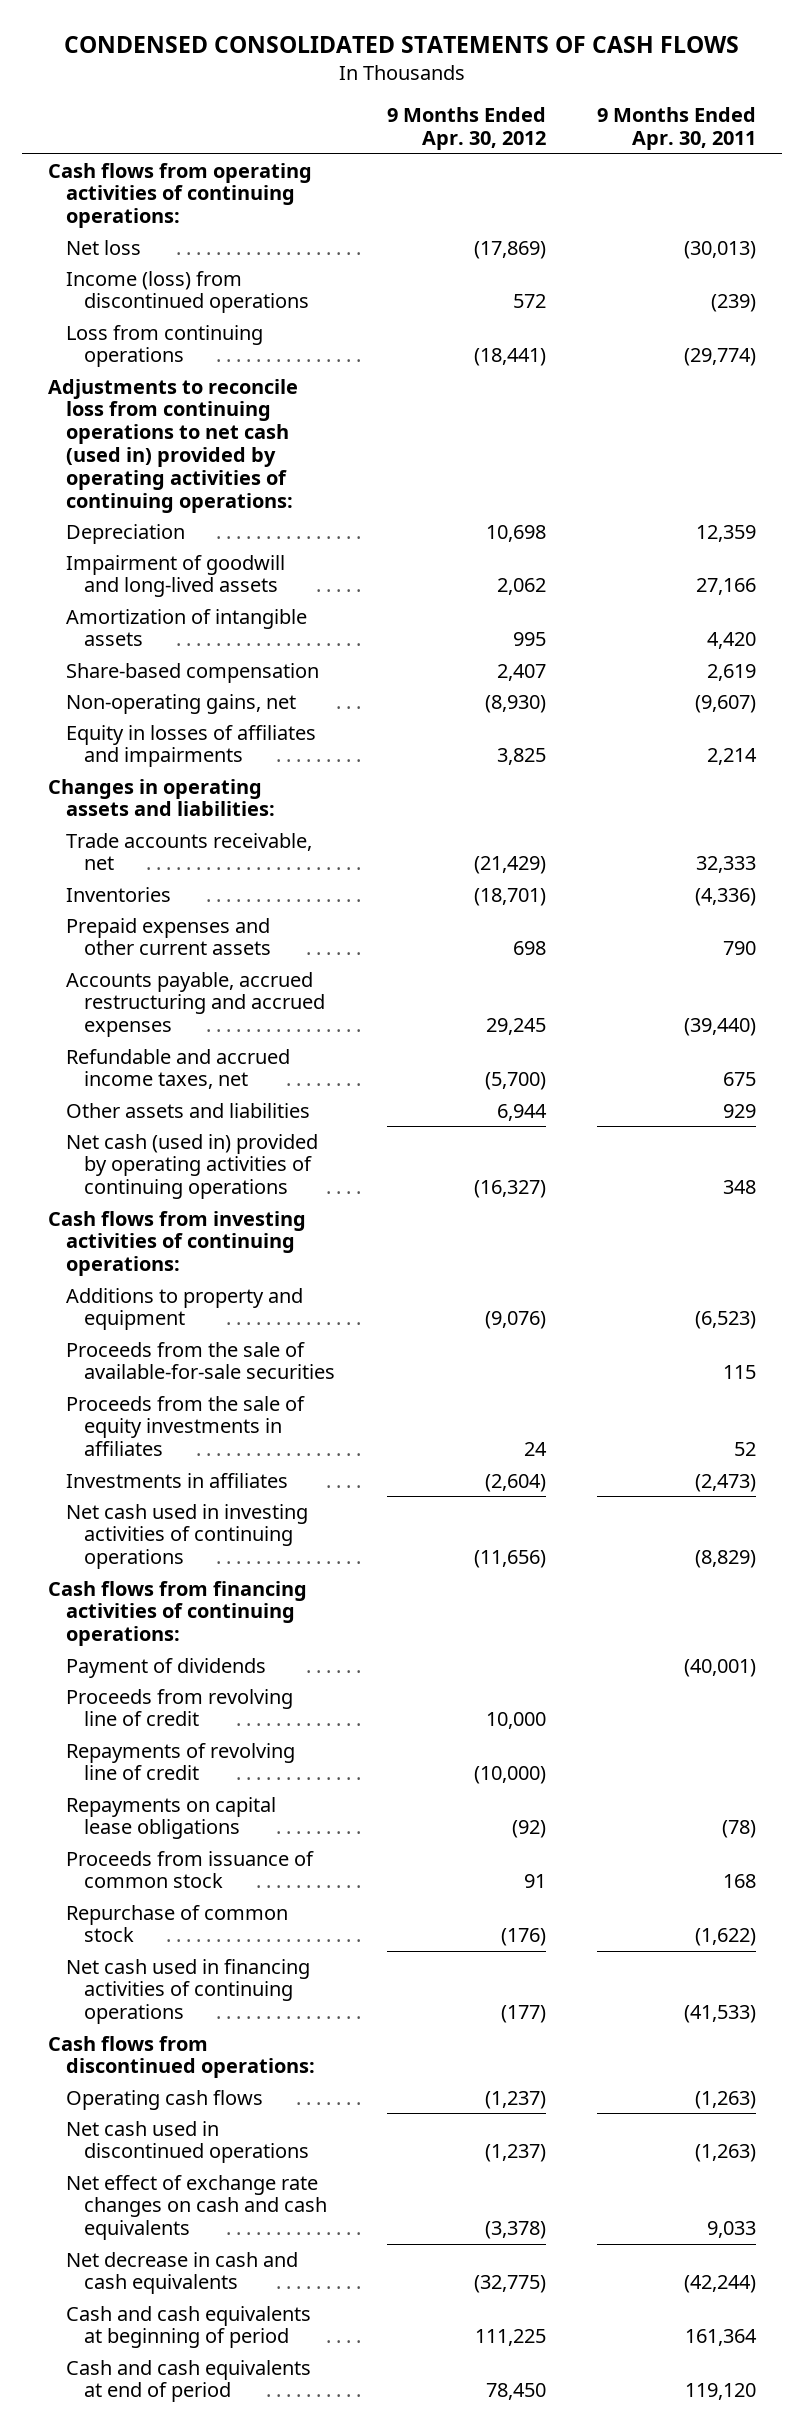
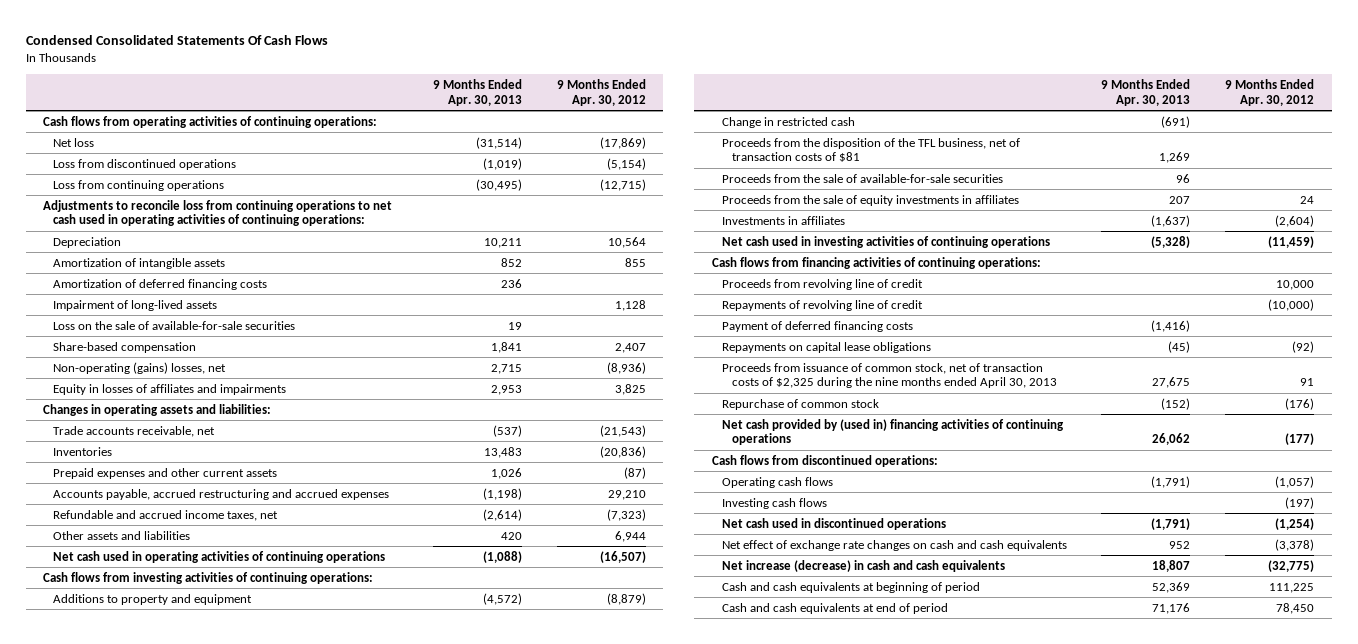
- CONDENSED CONSOLIDATED STATEMENTS OF CASH FLOWS
+ Condensed Consolidated Statements Of Cash Flows
- | 9 Months Ended Apr. 30, 2012 | 9 Months Ended Apr. 30, 2011
+ | 9 Months Ended Apr. 30, 2013 | 9 Months Ended Apr. 30, 2012
- Income (loss) from discontinued operations | 572 | (239)
- Loss from continuing operations | (18,441) | (29,774)
- Adjustments to reconcile loss from continuing operations to net cash (used in) provided by operating activities of continuing operations:
- Depreciation | 10,698 | 12,359
- Impairment of goodwill and long-lived assets | 2,062 | 27,166
- Amortization of intangible assets | 995 | 4,420
+ Loss from discontinued operations | (1,019) | (5,154)
+ Loss from continuing operations | (30,495) | (12,715)
+ Adjustments to reconcile loss from continuing operations to net cash used in operating activities of continuing operations:
+ Depreciation | 10,211 | 10,564
+ Amortization of intangible assets | 852 | 855
+ Amortization of deferred financing costs | 236 |
+ Impairment of long-lived assets | | 1,128
+ Loss on the sale of available-for-sale securities | 19 |
- Non-operating gains, net | (8,930) | (9,607)
+ Non-operating (gains) losses, net | 2,715 | (8,936)
- Trade accounts receivable, net | (21,429) | 32,333
- Inventories | (18,701) | (4,336)
- Prepaid expenses and other current assets | 698 | 790
- Accounts payable, accrued restructuring and accrued expenses | 29,245 | (39,440)
- Refundable and accrued income taxes, net | (5,700) | 675
+ Trade accounts receivable, net | (537) | (21,543)
+ Inventories | 13,483 | (20,836)
+ Prepaid expenses and other current assets | 1,026 | (87)
+ Accounts payable, accrued restructuring and accrued expenses | (1,198) | 29,210
+ Refundable and accrued income taxes, net | (2,614) | (7,323)
- Net cash (used in) provided by operating activities of continuing operations | (16,327) | 348
+ Net cash used in operating activities of continuing operations | (1,088) | (16,507)
- Additions to property and equipment | (9,076) | (6,523)
+ Additions to property and equipment | (4,572) | (8,879)
+ Change in restricted cash | (691) |
+ Proceeds from the disposition of the TFL business, net of transaction costs of $81 | 1,269 |
- Net cash used in investing activities of continuing operations | (11,656) | (8,829)
+ Net cash used in investing activities of continuing operations | (5,328) | (11,459)
- Payment of dividends | | (40,001)
+ Payment of deferred financing costs | (1,416) |
- Proceeds from issuance of common stock | 91 | 168
+ Proceeds from issuance of common stock, net of transaction costs of $2,325 during the nine months ended April 30, 2013 | 27,675 | 91
- Net cash used in financing activities of continuing operations | (177) | (41,533)
+ Net cash provided by (used in) financing activities of continuing operations | 26,062 | (177)
- Operating cash flows | (1,237) | (1,263)
- Net cash used in discontinued operations | (1,237) | (1,263)
+ Operating cash flows | (1,791) | (1,057)
+ Investing cash flows | | (197)
+ Net cash used in discontinued operations | (1,791) | (1,254)
- Net decrease in cash and cash equivalents | (32,775) | (42,244)
+ Net increase (decrease) in cash and cash equivalents | 18,807 | (32,775)

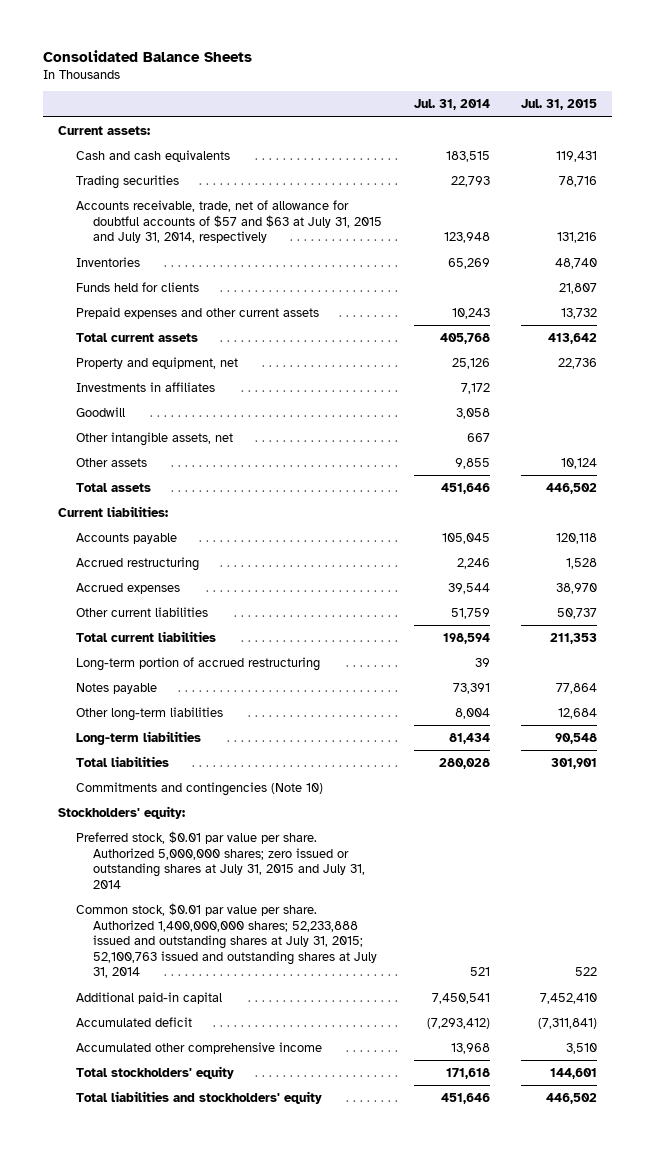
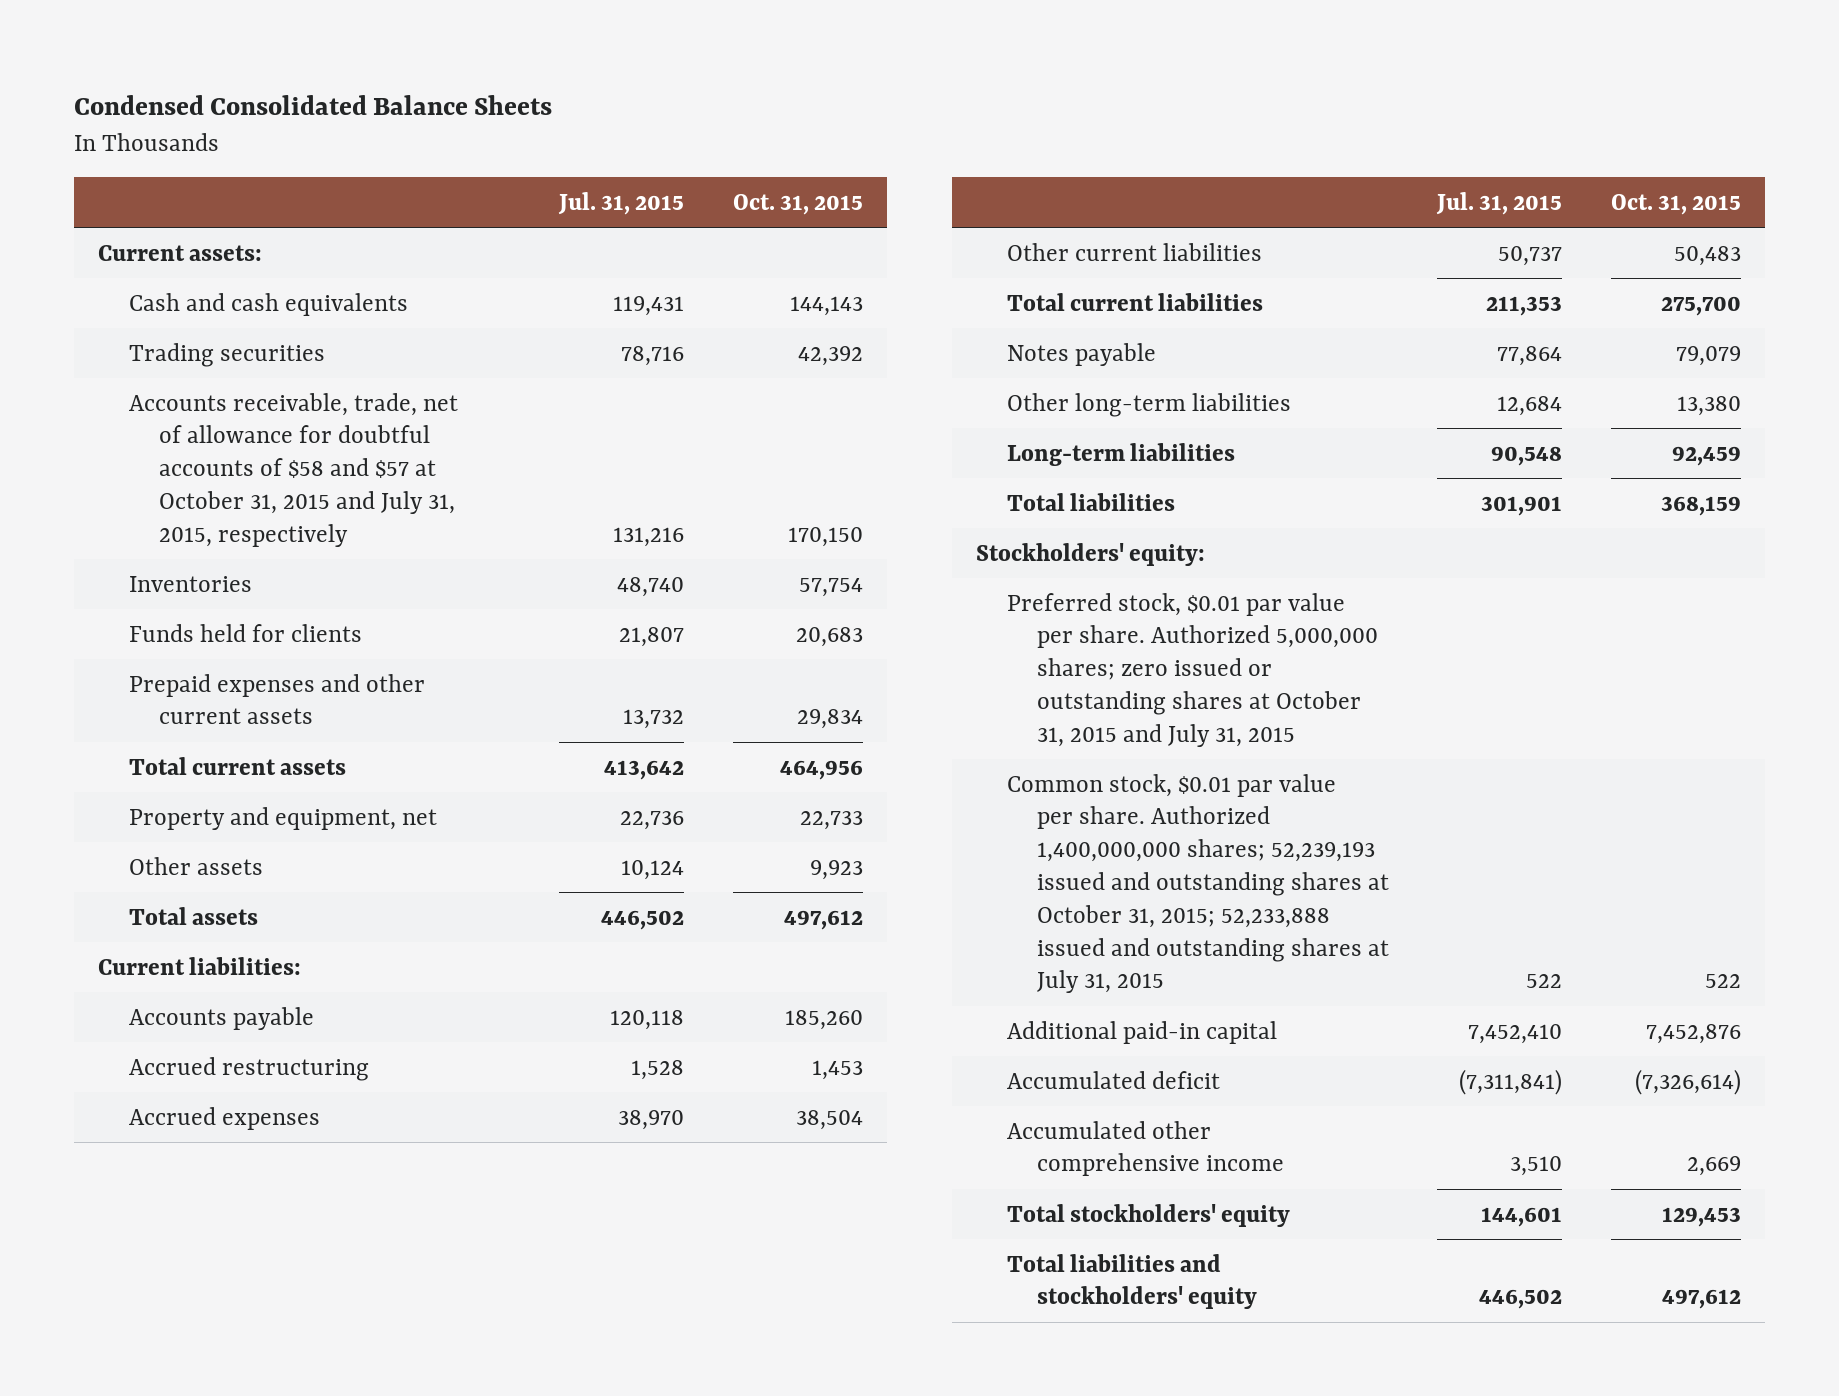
- Consolidated Balance Sheets
+ Condensed Consolidated Balance Sheets
- | Jul. 31, 2014 | Jul. 31, 2015
+ | Jul. 31, 2015 | Oct. 31, 2015
- Accounts receivable, trade, net of allowance for doubtful accounts of $57 and $63 at July 31, 2015 and July 31, 2014, respectively | 123,948 | 131,216
+ Accounts receivable, trade, net of allowance for doubtful accounts of $58 and $57 at October 31, 2015 and July 31, 2015, respectively | 131,216 | 170,150
- Investments in affiliates | 7,172 |
- Goodwill | 3,058 |
- Other intangible assets, net | 667 |
- Long-term portion of accrued restructuring | 39 |
- Commitments and contingencies (Note 10)
- Preferred stock, $0.01 par value per share. Authorized 5,000,000 shares; zero issued or outstanding shares at July 31, 2015 and July 31, 2014
- Common stock, $0.01 par value per share. Authorized 1,400,000,000 shares; 52,233,888 issued and outstanding shares at July 31, 2015; 52,100,763 issued and outstanding shares at July 31, 2014 | 521 | 522
+ Preferred stock, $0.01 par value per share. Authorized 5,000,000 shares; zero issued or outstanding shares at October 31, 2015 and July 31, 2015
+ Common stock, $0.01 par value per share. Authorized 1,400,000,000 shares; 52,239,193 issued and outstanding shares at October 31, 2015; 52,233,888 issued and outstanding shares at July 31, 2015 | 522 | 522

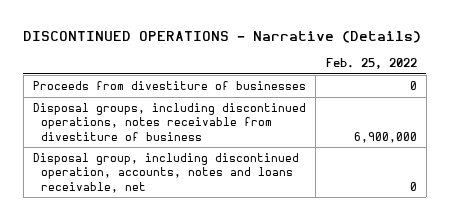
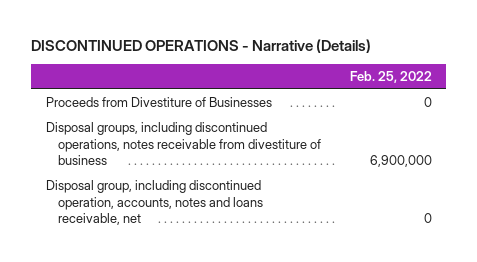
- Proceeds from divestiture of businesses | 0
+ Proceeds from Divestiture of Businesses | 0

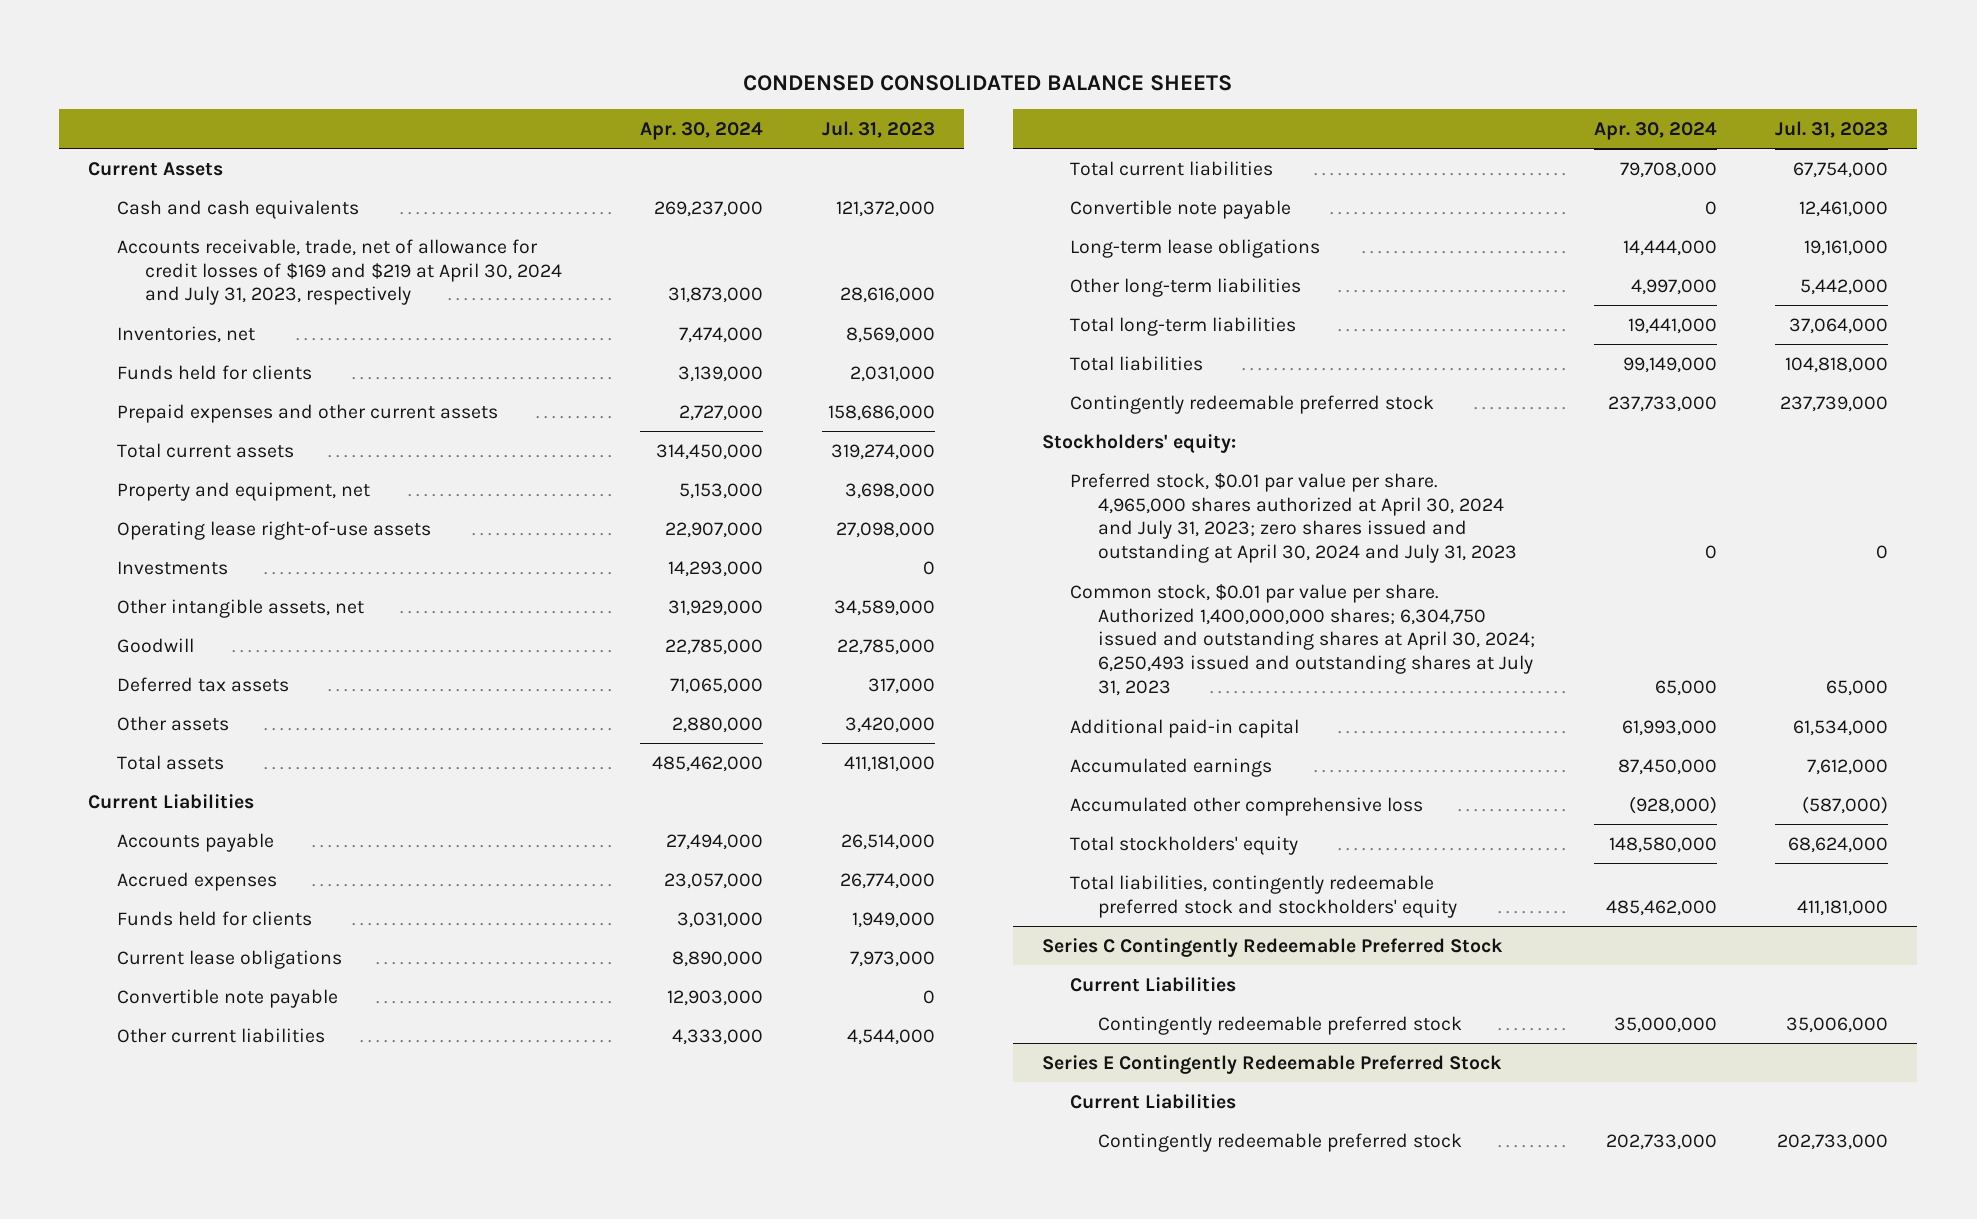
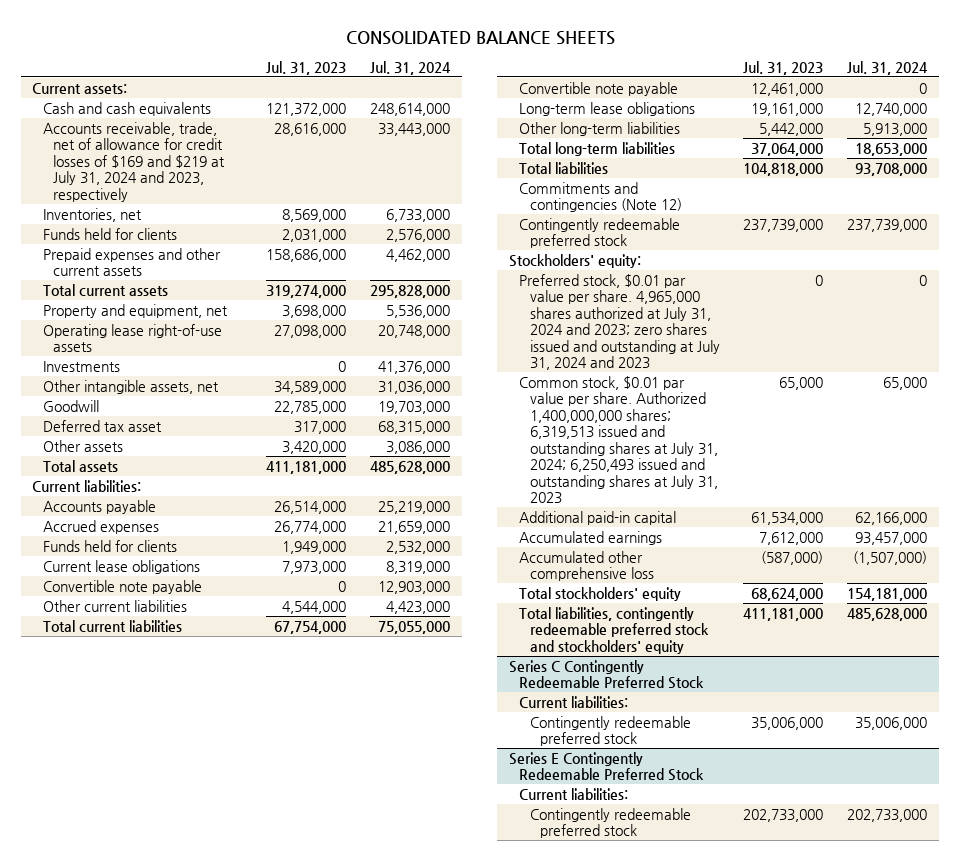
- CONDENSED CONSOLIDATED BALANCE SHEETS
+ CONSOLIDATED BALANCE SHEETS
- | Apr. 30, 2024 | Jul. 31, 2023
+ | Jul. 31, 2023 | Jul. 31, 2024
- Current Assets
+ Current assets:
- Accounts receivable, trade, net of allowance for credit losses of $169 and $219 at April 30, 2024 and July 31, 2023, respectively | 31,873,000 | 28,616,000
+ Accounts receivable, trade, net of allowance for credit losses of $169 and $219 at July 31, 2024 and 2023, respectively | 28,616,000 | 33,443,000
- Deferred tax assets | 71,065,000 | 317,000
+ Deferred tax asset | 317,000 | 68,315,000
- Current Liabilities
+ Current liabilities:
+ Commitments and contingencies (Note 12)
- Preferred stock, $0.01 par value per share. 4,965,000 shares authorized at April 30, 2024 and July 31, 2023; zero shares issued and outstanding at April 30, 2024 and July 31, 2023 | 0 | 0
- Common stock, $0.01 par value per share. Authorized 1,400,000,000 shares; 6,304,750 issued and outstanding shares at April 30, 2024; 6,250,493 issued and outstanding shares at July 31, 2023 | 65,000 | 65,000
+ Preferred stock, $0.01 par value per share. 4,965,000 shares authorized at July 31, 2024 and 2023; zero shares issued and outstanding at July 31, 2024 and 2023 | 0 | 0
+ Common stock, $0.01 par value per share. Authorized 1,400,000,000 shares; 6,319,513 issued and outstanding shares at July 31, 2024; 6,250,493 issued and outstanding shares at July 31, 2023 | 65,000 | 65,000
@ Series C Contingently Redeemable Preferred Stock
- Current Liabilities
+ Current liabilities:
@ Series E Contingently Redeemable Preferred Stock
- Current Liabilities
+ Current liabilities:

